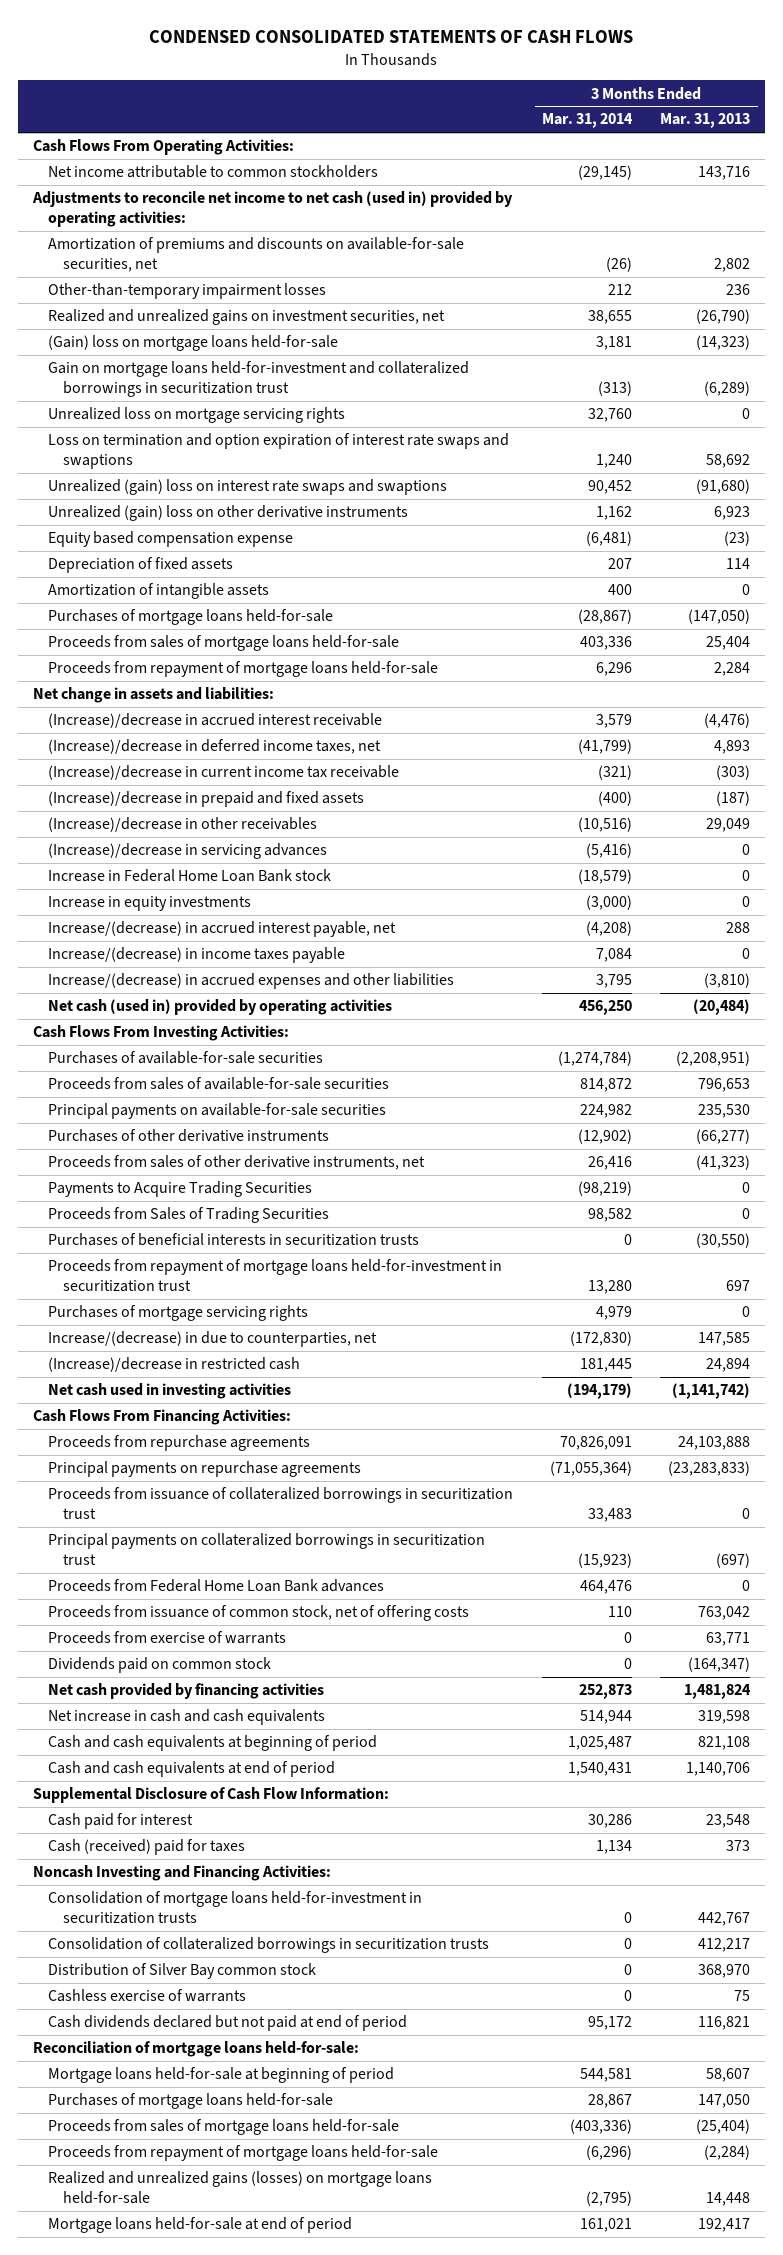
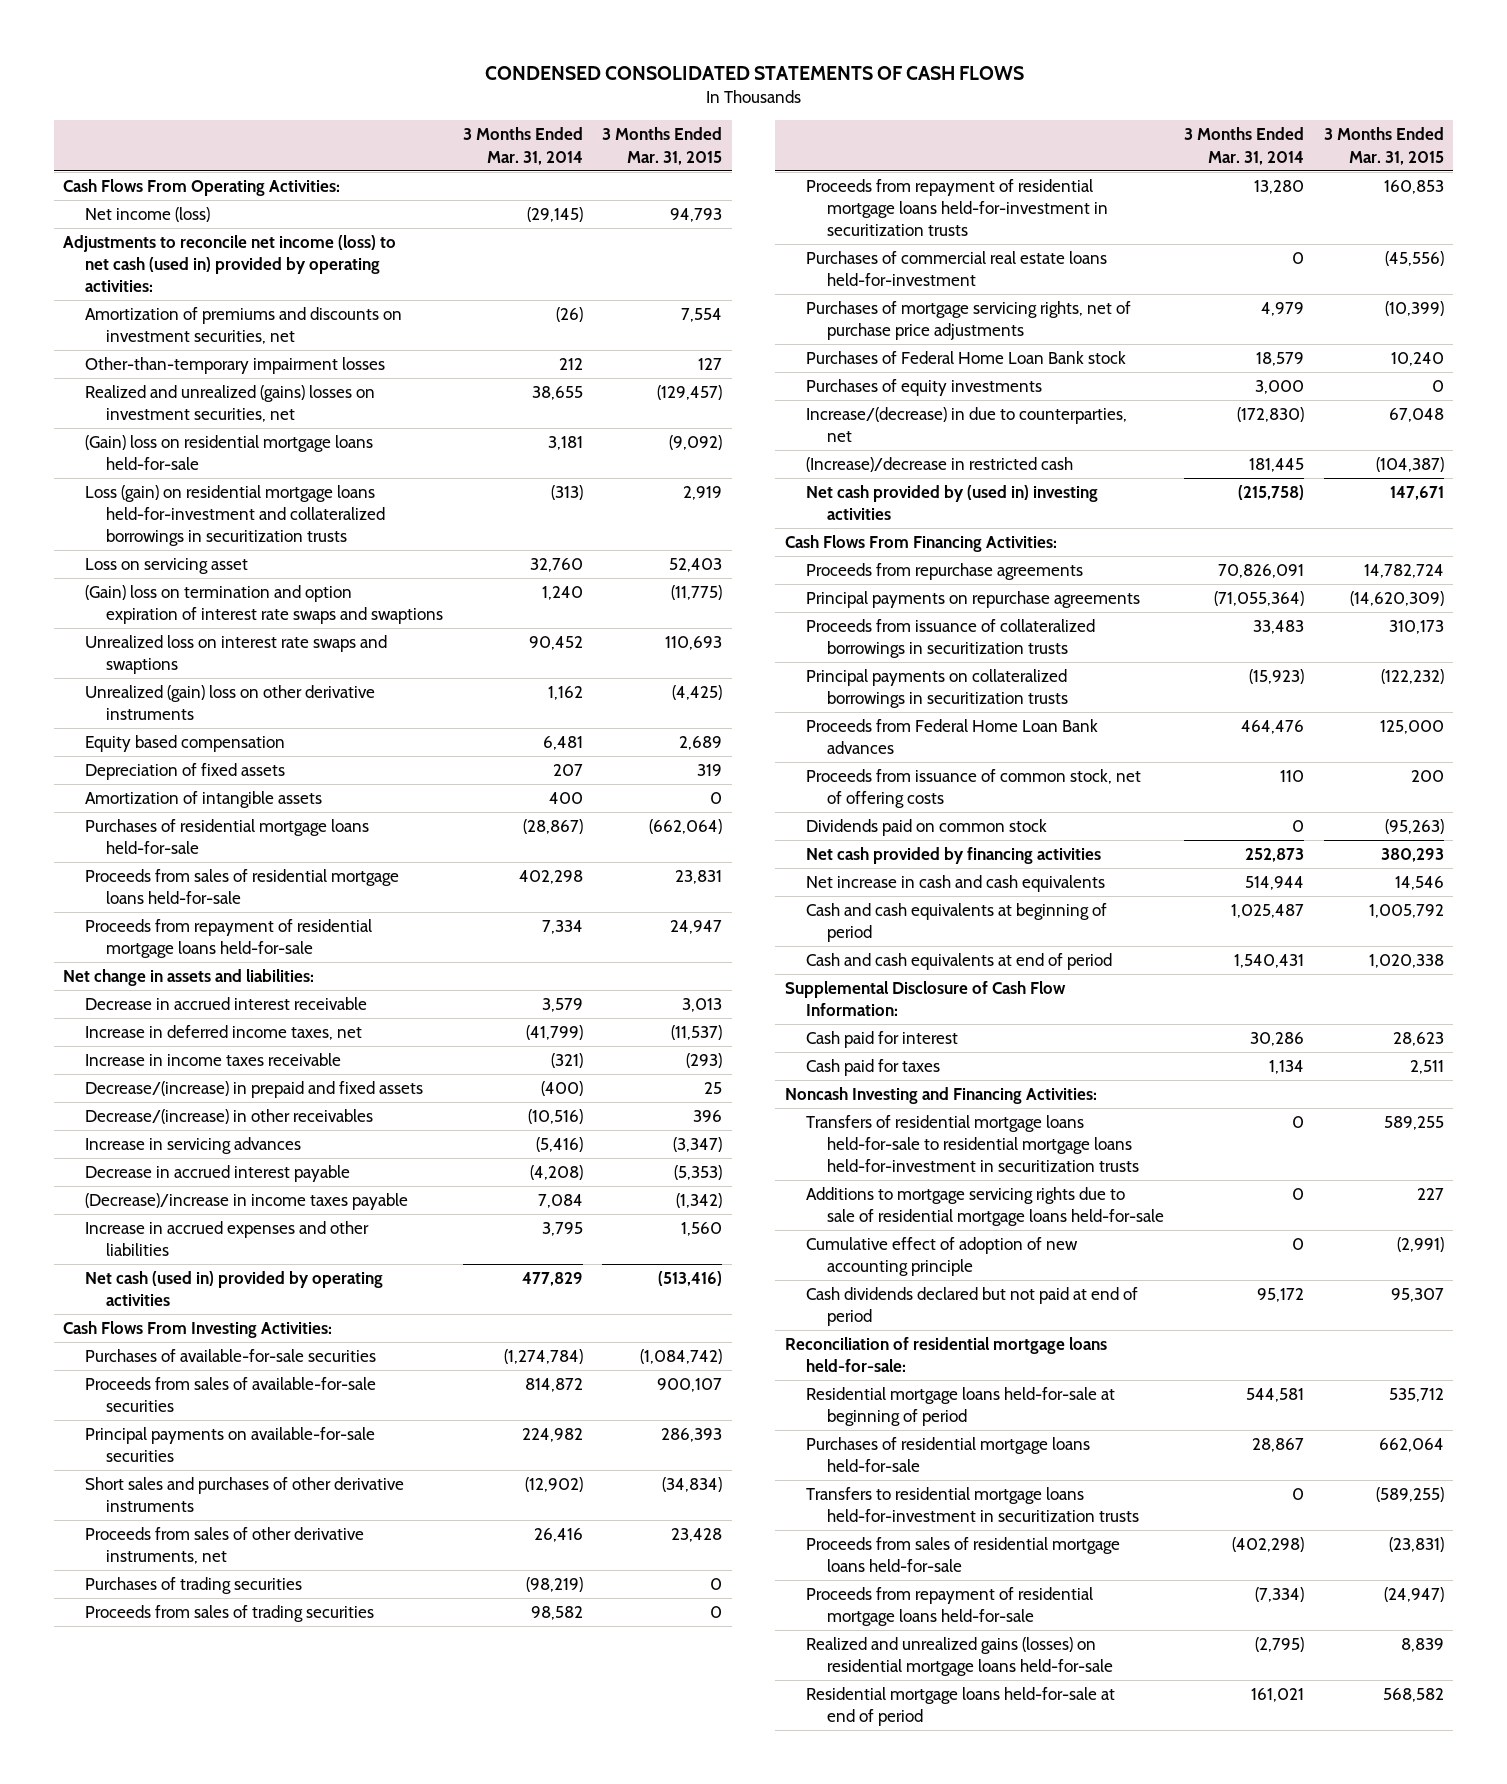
- | 3 Months Ended Mar. 31, 2014 | 3 Months Ended Mar. 31, 2013
+ | 3 Months Ended Mar. 31, 2014 | 3 Months Ended Mar. 31, 2015
- Net income attributable to common stockholders | (29,145) | 143,716
- Adjustments to reconcile net income to net cash (used in) provided by operating activities:
- Amortization of premiums and discounts on available-for-sale securities, net | (26) | 2,802
+ Net income (loss) | (29,145) | 94,793
+ Adjustments to reconcile net income (loss) to net cash (used in) provided by operating activities:
+ Amortization of premiums and discounts on investment securities, net | (26) | 7,554
- Realized and unrealized gains on investment securities, net | 38,655 | (26,790)
- (Gain) loss on mortgage loans held-for-sale | 3,181 | (14,323)
- Gain on mortgage loans held-for-investment and collateralized borrowings in securitization trust | (313) | (6,289)
- Unrealized loss on mortgage servicing rights | 32,760 | 0
- Loss on termination and option expiration of interest rate swaps and swaptions | 1,240 | 58,692
- Unrealized (gain) loss on interest rate swaps and swaptions | 90,452 | (91,680)
+ Realized and unrealized (gains) losses on investment securities, net | 38,655 | (129,457)
+ (Gain) loss on residential mortgage loans held-for-sale | 3,181 | (9,092)
+ Loss (gain) on residential mortgage loans held-for-investment and collateralized borrowings in securitization trusts | (313) | 2,919
+ Loss on servicing asset | 32,760 | 52,403
+ (Gain) loss on termination and option expiration of interest rate swaps and swaptions | 1,240 | (11,775)
+ Unrealized loss on interest rate swaps and swaptions | 90,452 | 110,693
- Equity based compensation expense | (6,481) | (23)
+ Equity based compensation | 6,481 | 2,689
- Purchases of mortgage loans held-for-sale | (28,867) | (147,050)
- Proceeds from sales of mortgage loans held-for-sale | 403,336 | 25,404
- Proceeds from repayment of mortgage loans held-for-sale | 6,296 | 2,284
+ Purchases of residential mortgage loans held-for-sale | (28,867) | (662,064)
+ Proceeds from sales of residential mortgage loans held-for-sale | 402,298 | 23,831
+ Proceeds from repayment of residential mortgage loans held-for-sale | 7,334 | 24,947
- (Increase)/decrease in accrued interest receivable | 3,579 | (4,476)
- (Increase)/decrease in deferred income taxes, net | (41,799) | 4,893
- (Increase)/decrease in current income tax receivable | (321) | (303)
- (Increase)/decrease in prepaid and fixed assets | (400) | (187)
- (Increase)/decrease in other receivables | (10,516) | 29,049
- (Increase)/decrease in servicing advances | (5,416) | 0
- Increase in Federal Home Loan Bank stock | (18,579) | 0
- Increase in equity investments | (3,000) | 0
- Increase/(decrease) in accrued interest payable, net | (4,208) | 288
- Increase/(decrease) in income taxes payable | 7,084 | 0
- Increase/(decrease) in accrued expenses and other liabilities | 3,795 | (3,810)
- Net cash (used in) provided by operating activities | 456,250 | (20,484)
+ Decrease in accrued interest receivable | 3,579 | 3,013
+ Increase in deferred income taxes, net | (41,799) | (11,537)
+ Increase in income taxes receivable | (321) | (293)
+ Decrease/(increase) in prepaid and fixed assets | (400) | 25
+ Decrease/(increase) in other receivables | (10,516) | 396
+ Increase in servicing advances | (5,416) | (3,347)
+ Decrease in accrued interest payable | (4,208) | (5,353)
+ (Decrease)/increase in income taxes payable | 7,084 | (1,342)
+ Increase in accrued expenses and other liabilities | 3,795 | 1,560
+ Net cash (used in) provided by operating activities | 477,829 | (513,416)
- Purchases of other derivative instruments | (12,902) | (66,277)
+ Short sales and purchases of other derivative instruments | (12,902) | (34,834)
- Payments to Acquire Trading Securities | (98,219) | 0
- Proceeds from Sales of Trading Securities | 98,582 | 0
- Purchases of beneficial interests in securitization trusts | 0 | (30,550)
- Proceeds from repayment of mortgage loans held-for-investment in securitization trust | 13,280 | 697
- Purchases of mortgage servicing rights | 4,979 | 0
+ Purchases of trading securities | (98,219) | 0
+ Proceeds from sales of trading securities | 98,582 | 0
+ Proceeds from repayment of residential mortgage loans held-for-investment in securitization trusts | 13,280 | 160,853
+ Purchases of commercial real estate loans held-for-investment | 0 | (45,556)
+ Purchases of mortgage servicing rights, net of purchase price adjustments | 4,979 | (10,399)
+ Purchases of Federal Home Loan Bank stock | 18,579 | 10,240
+ Purchases of equity investments | 3,000 | 0
- Net cash used in investing activities | (194,179) | (1,141,742)
+ Net cash provided by (used in) investing activities | (215,758) | 147,671
- Proceeds from issuance of collateralized borrowings in securitization trust | 33,483 | 0
- Principal payments on collateralized borrowings in securitization trust | (15,923) | (697)
+ Proceeds from issuance of collateralized borrowings in securitization trusts | 33,483 | 310,173
+ Principal payments on collateralized borrowings in securitization trusts | (15,923) | (122,232)
- Proceeds from exercise of warrants | 0 | 63,771
- Cash (received) paid for taxes | 1,134 | 373
+ Cash paid for taxes | 1,134 | 2,511
- Consolidation of mortgage loans held-for-investment in securitization trusts | 0 | 442,767
- Consolidation of collateralized borrowings in securitization trusts | 0 | 412,217
- Distribution of Silver Bay common stock | 0 | 368,970
- Cashless exercise of warrants | 0 | 75
+ Transfers of residential mortgage loans held-for-sale to residential mortgage loans held-for-investment in securitization trusts | 0 | 589,255
+ Additions to mortgage servicing rights due to sale of residential mortgage loans held-for-sale | 0 | 227
+ Cumulative effect of adoption of new accounting principle | 0 | (2,991)
- Reconciliation of mortgage loans held-for-sale:
- Mortgage loans held-for-sale at beginning of period | 544,581 | 58,607
- Purchases of mortgage loans held-for-sale | 28,867 | 147,050
- Proceeds from sales of mortgage loans held-for-sale | (403,336) | (25,404)
- Proceeds from repayment of mortgage loans held-for-sale | (6,296) | (2,284)
- Realized and unrealized gains (losses) on mortgage loans held-for-sale | (2,795) | 14,448
- Mortgage loans held-for-sale at end of period | 161,021 | 192,417
+ Reconciliation of residential mortgage loans held-for-sale:
+ Residential mortgage loans held-for-sale at beginning of period | 544,581 | 535,712
+ Purchases of residential mortgage loans held-for-sale | 28,867 | 662,064
+ Transfers to residential mortgage loans held-for-investment in securitization trusts | 0 | (589,255)
+ Proceeds from sales of residential mortgage loans held-for-sale | (402,298) | (23,831)
+ Proceeds from repayment of residential mortgage loans held-for-sale | (7,334) | (24,947)
+ Realized and unrealized gains (losses) on residential mortgage loans held-for-sale | (2,795) | 8,839
+ Residential mortgage loans held-for-sale at end of period | 161,021 | 568,582

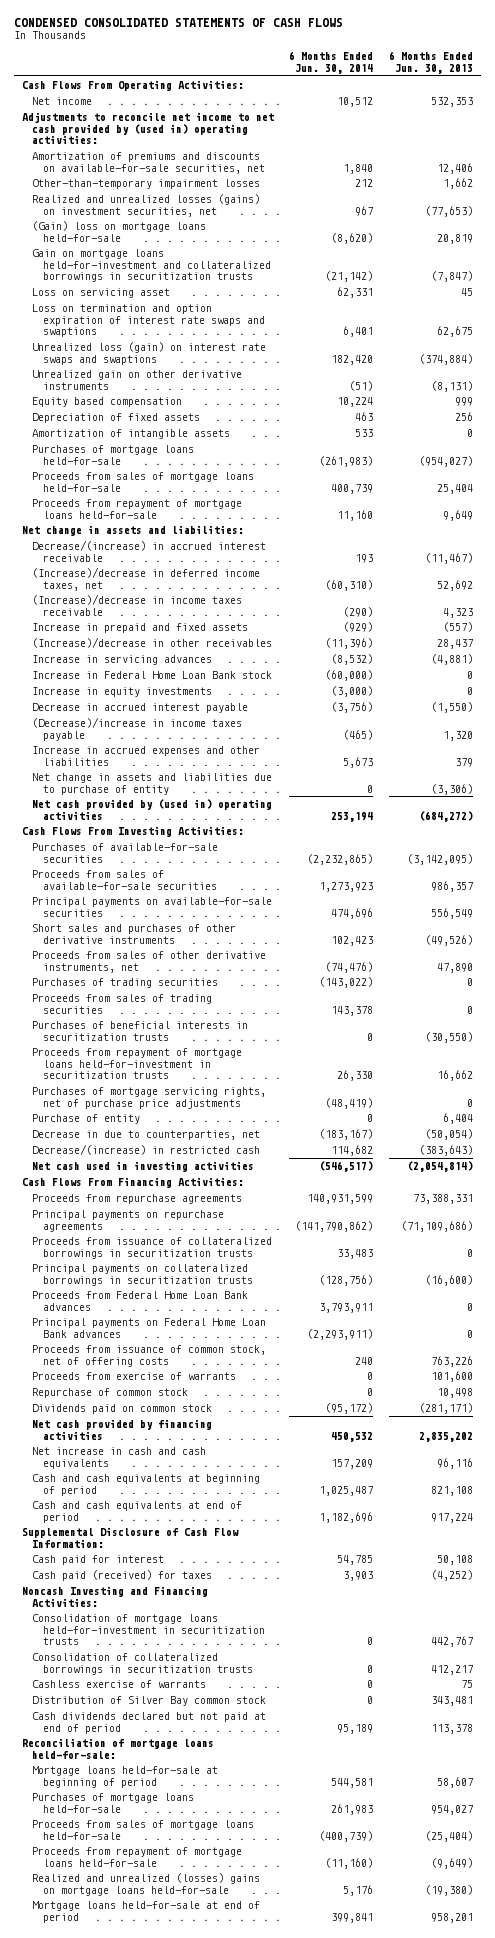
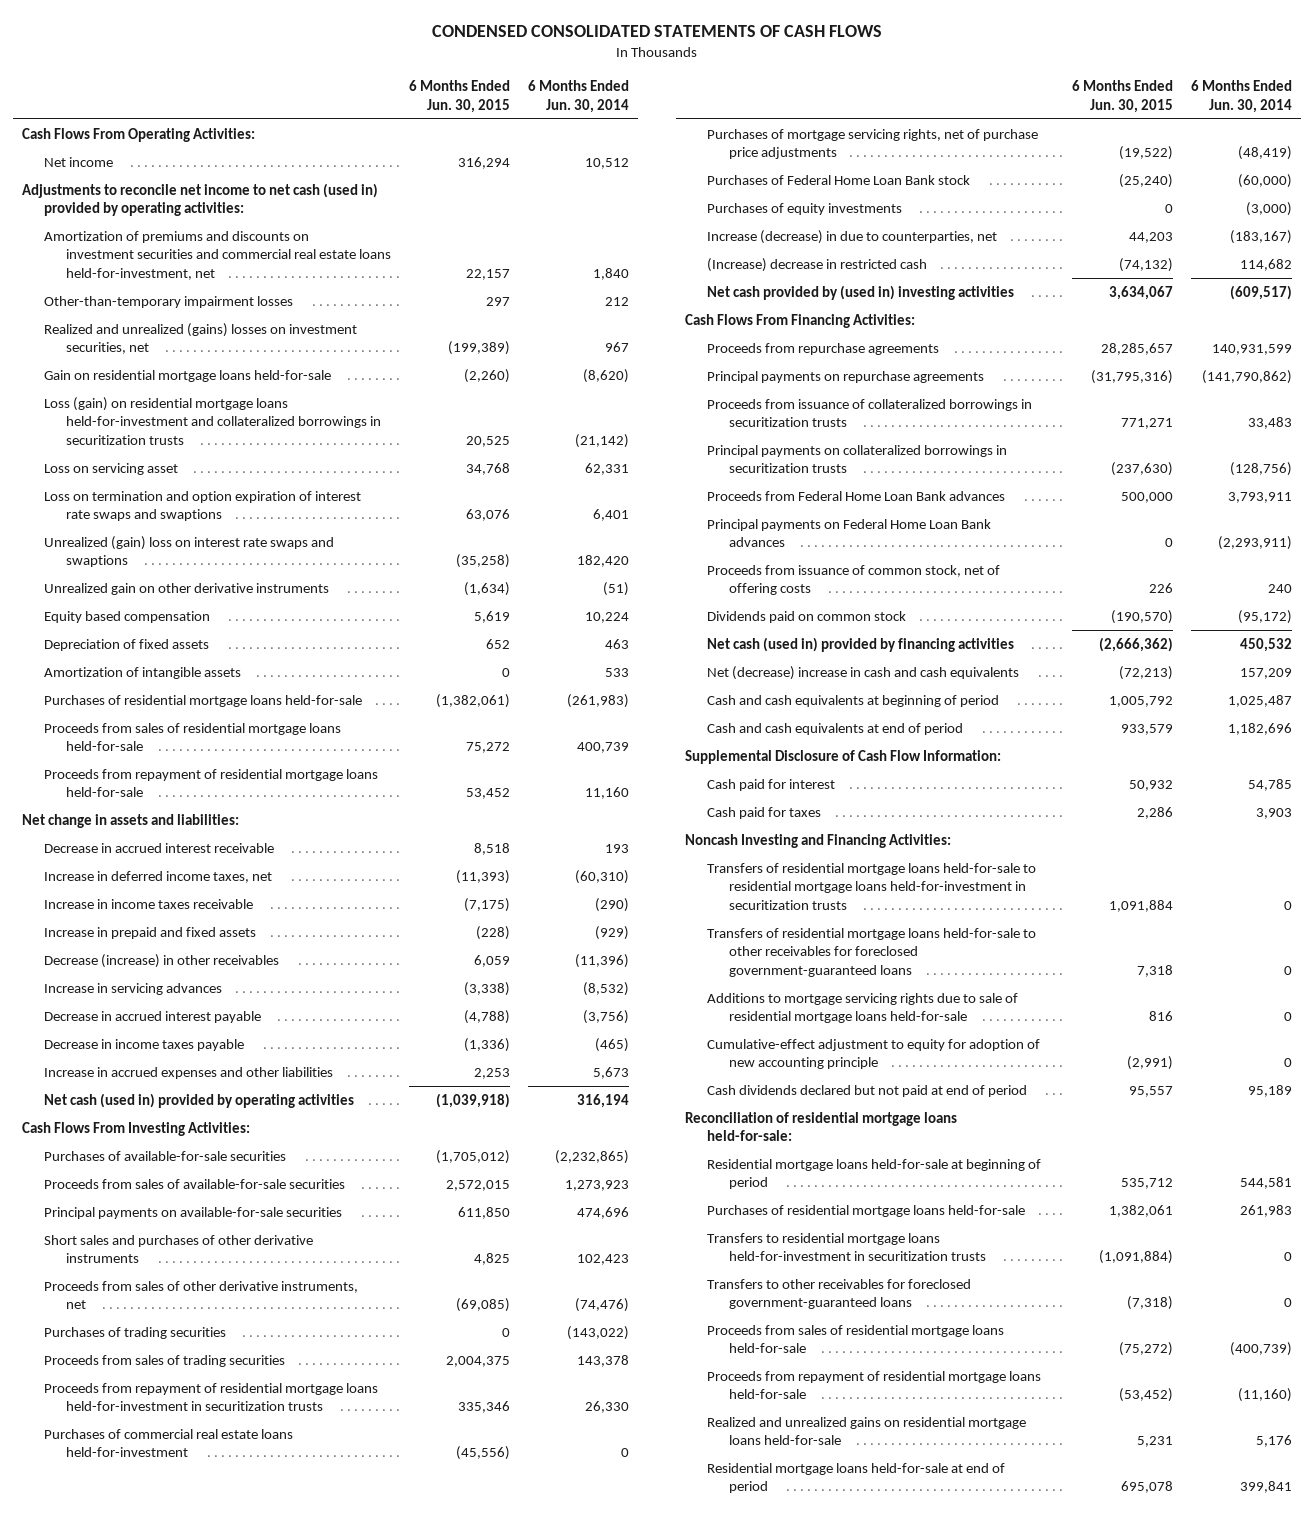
- | 6 Months Ended Jun. 30, 2014 | 6 Months Ended Jun. 30, 2013
+ | 6 Months Ended Jun. 30, 2015 | 6 Months Ended Jun. 30, 2014
- Adjustments to reconcile net income to net cash provided by (used in) operating activities:
- Amortization of premiums and discounts on available-for-sale securities, net | 1,840 | 12,406
+ Adjustments to reconcile net income to net cash (used in) provided by operating activities:
+ Amortization of premiums and discounts on investment securities and commercial real estate loans held-for-investment, net | 22,157 | 1,840
- Realized and unrealized losses (gains) on investment securities, net | 967 | (77,653)
- (Gain) loss on mortgage loans held-for-sale | (8,620) | 20,819
- Gain on mortgage loans held-for-investment and collateralized borrowings in securitization trusts | (21,142) | (7,847)
+ Realized and unrealized (gains) losses on investment securities, net | (199,389) | 967
+ Gain on residential mortgage loans held-for-sale | (2,260) | (8,620)
+ Loss (gain) on residential mortgage loans held-for-investment and collateralized borrowings in securitization trusts | 20,525 | (21,142)
- Unrealized loss (gain) on interest rate swaps and swaptions | 182,420 | (374,884)
+ Unrealized (gain) loss on interest rate swaps and swaptions | (35,258) | 182,420
- Purchases of mortgage loans held-for-sale | (261,983) | (954,027)
- Proceeds from sales of mortgage loans held-for-sale | 400,739 | 25,404
- Proceeds from repayment of mortgage loans held-for-sale | 11,160 | 9,649
+ Purchases of residential mortgage loans held-for-sale | (1,382,061) | (261,983)
+ Proceeds from sales of residential mortgage loans held-for-sale | 75,272 | 400,739
+ Proceeds from repayment of residential mortgage loans held-for-sale | 53,452 | 11,160
- Decrease/(increase) in accrued interest receivable | 193 | (11,467)
- (Increase)/decrease in deferred income taxes, net | (60,310) | 52,692
- (Increase)/decrease in income taxes receivable | (290) | 4,323
+ Decrease in accrued interest receivable | 8,518 | 193
+ Increase in deferred income taxes, net | (11,393) | (60,310)
+ Increase in income taxes receivable | (7,175) | (290)
- (Increase)/decrease in other receivables | (11,396) | 28,437
+ Decrease (increase) in other receivables | 6,059 | (11,396)
- Increase in Federal Home Loan Bank stock | (60,000) | 0
- Increase in equity investments | (3,000) | 0
- (Decrease)/increase in income taxes payable | (465) | 1,320
+ Decrease in income taxes payable | (1,336) | (465)
- Net change in assets and liabilities due to purchase of entity | 0 | (3,306)
- Net cash provided by (used in) operating activities | 253,194 | (684,272)
+ Net cash (used in) provided by operating activities | (1,039,918) | 316,194
- Purchases of beneficial interests in securitization trusts | 0 | (30,550)
- Proceeds from repayment of mortgage loans held-for-investment in securitization trusts | 26,330 | 16,662
+ Proceeds from repayment of residential mortgage loans held-for-investment in securitization trusts | 335,346 | 26,330
+ Purchases of commercial real estate loans held-for-investment | (45,556) | 0
- Purchase of entity | 0 | 6,404
- Decrease in due to counterparties, net | (183,167) | (50,054)
- Decrease/(increase) in restricted cash | 114,682 | (383,643)
- Net cash used in investing activities | (546,517) | (2,054,814)
+ Purchases of Federal Home Loan Bank stock | (25,240) | (60,000)
+ Purchases of equity investments | 0 | (3,000)
+ Increase (decrease) in due to counterparties, net | 44,203 | (183,167)
+ (Increase) decrease in restricted cash | (74,132) | 114,682
+ Net cash provided by (used in) investing activities | 3,634,067 | (609,517)
- Proceeds from exercise of warrants | 0 | 101,600
- Repurchase of common stock | 0 | 10,498
- Net cash provided by financing activities | 450,532 | 2,835,202
- Net increase in cash and cash equivalents | 157,209 | 96,116
+ Net cash (used in) provided by financing activities | (2,666,362) | 450,532
+ Net (decrease) increase in cash and cash equivalents | (72,213) | 157,209
- Cash paid (received) for taxes | 3,903 | (4,252)
+ Cash paid for taxes | 2,286 | 3,903
- Consolidation of mortgage loans held-for-investment in securitization trusts | 0 | 442,767
- Consolidation of collateralized borrowings in securitization trusts | 0 | 412,217
- Cashless exercise of warrants | 0 | 75
- Distribution of Silver Bay common stock | 0 | 343,481
+ Transfers of residential mortgage loans held-for-sale to residential mortgage loans held-for-investment in securitization trusts | 1,091,884 | 0
+ Transfers of residential mortgage loans held-for-sale to other receivables for foreclosed government-guaranteed loans | 7,318 | 0
+ Additions to mortgage servicing rights due to sale of residential mortgage loans held-for-sale | 816 | 0
+ Cumulative-effect adjustment to equity for adoption of new accounting principle | (2,991) | 0
- Reconciliation of mortgage loans held-for-sale:
- Mortgage loans held-for-sale at beginning of period | 544,581 | 58,607
- Purchases of mortgage loans held-for-sale | 261,983 | 954,027
- Proceeds from sales of mortgage loans held-for-sale | (400,739) | (25,404)
- Proceeds from repayment of mortgage loans held-for-sale | (11,160) | (9,649)
- Realized and unrealized (losses) gains on mortgage loans held-for-sale | 5,176 | (19,380)
- Mortgage loans held-for-sale at end of period | 399,841 | 958,201
+ Reconciliation of residential mortgage loans held-for-sale:
+ Residential mortgage loans held-for-sale at beginning of period | 535,712 | 544,581
+ Purchases of residential mortgage loans held-for-sale | 1,382,061 | 261,983
+ Transfers to residential mortgage loans held-for-investment in securitization trusts | (1,091,884) | 0
+ Transfers to other receivables for foreclosed government-guaranteed loans | (7,318) | 0
+ Proceeds from sales of residential mortgage loans held-for-sale | (75,272) | (400,739)
+ Proceeds from repayment of residential mortgage loans held-for-sale | (53,452) | (11,160)
+ Realized and unrealized gains on residential mortgage loans held-for-sale | 5,231 | 5,176
+ Residential mortgage loans held-for-sale at end of period | 695,078 | 399,841

